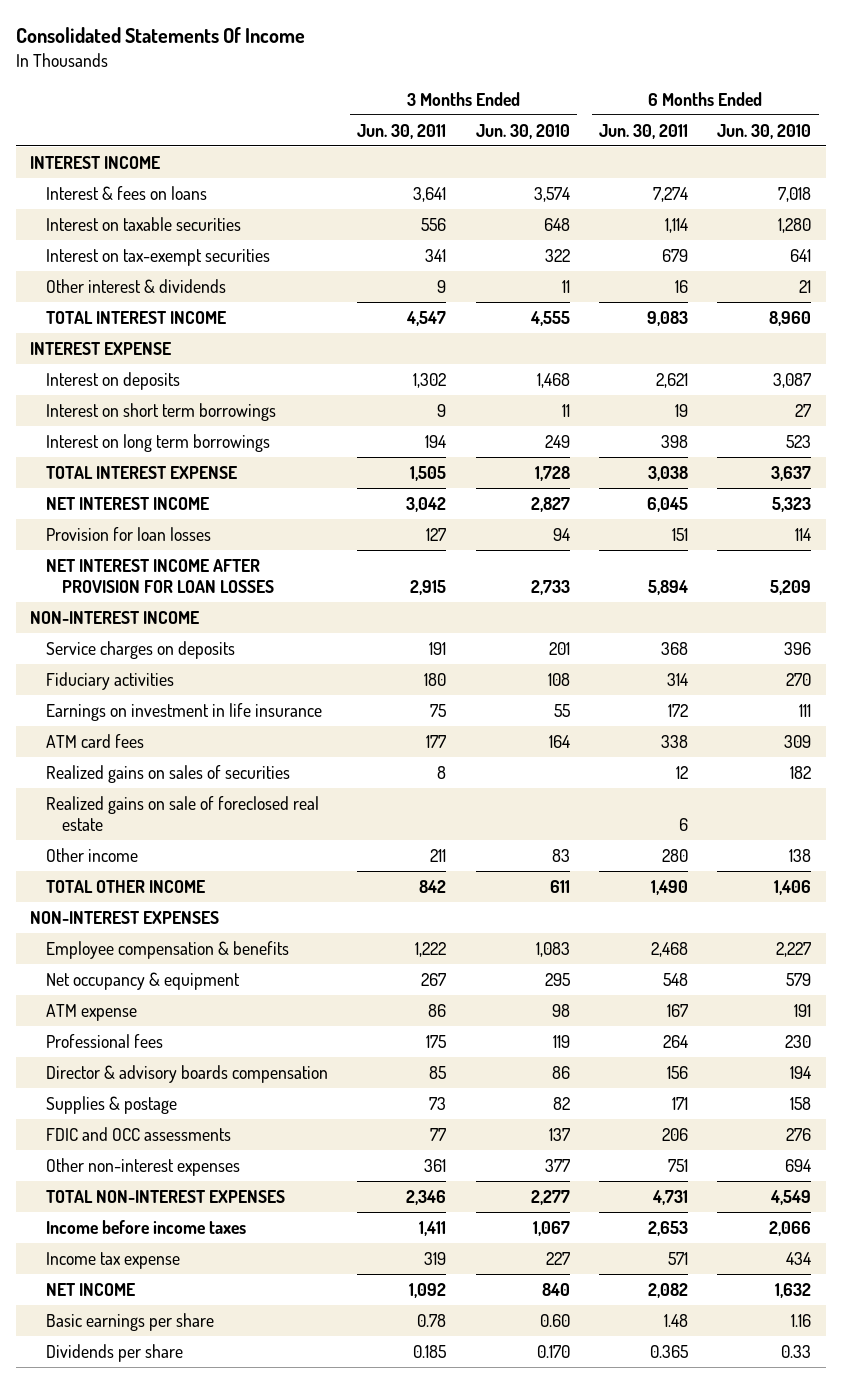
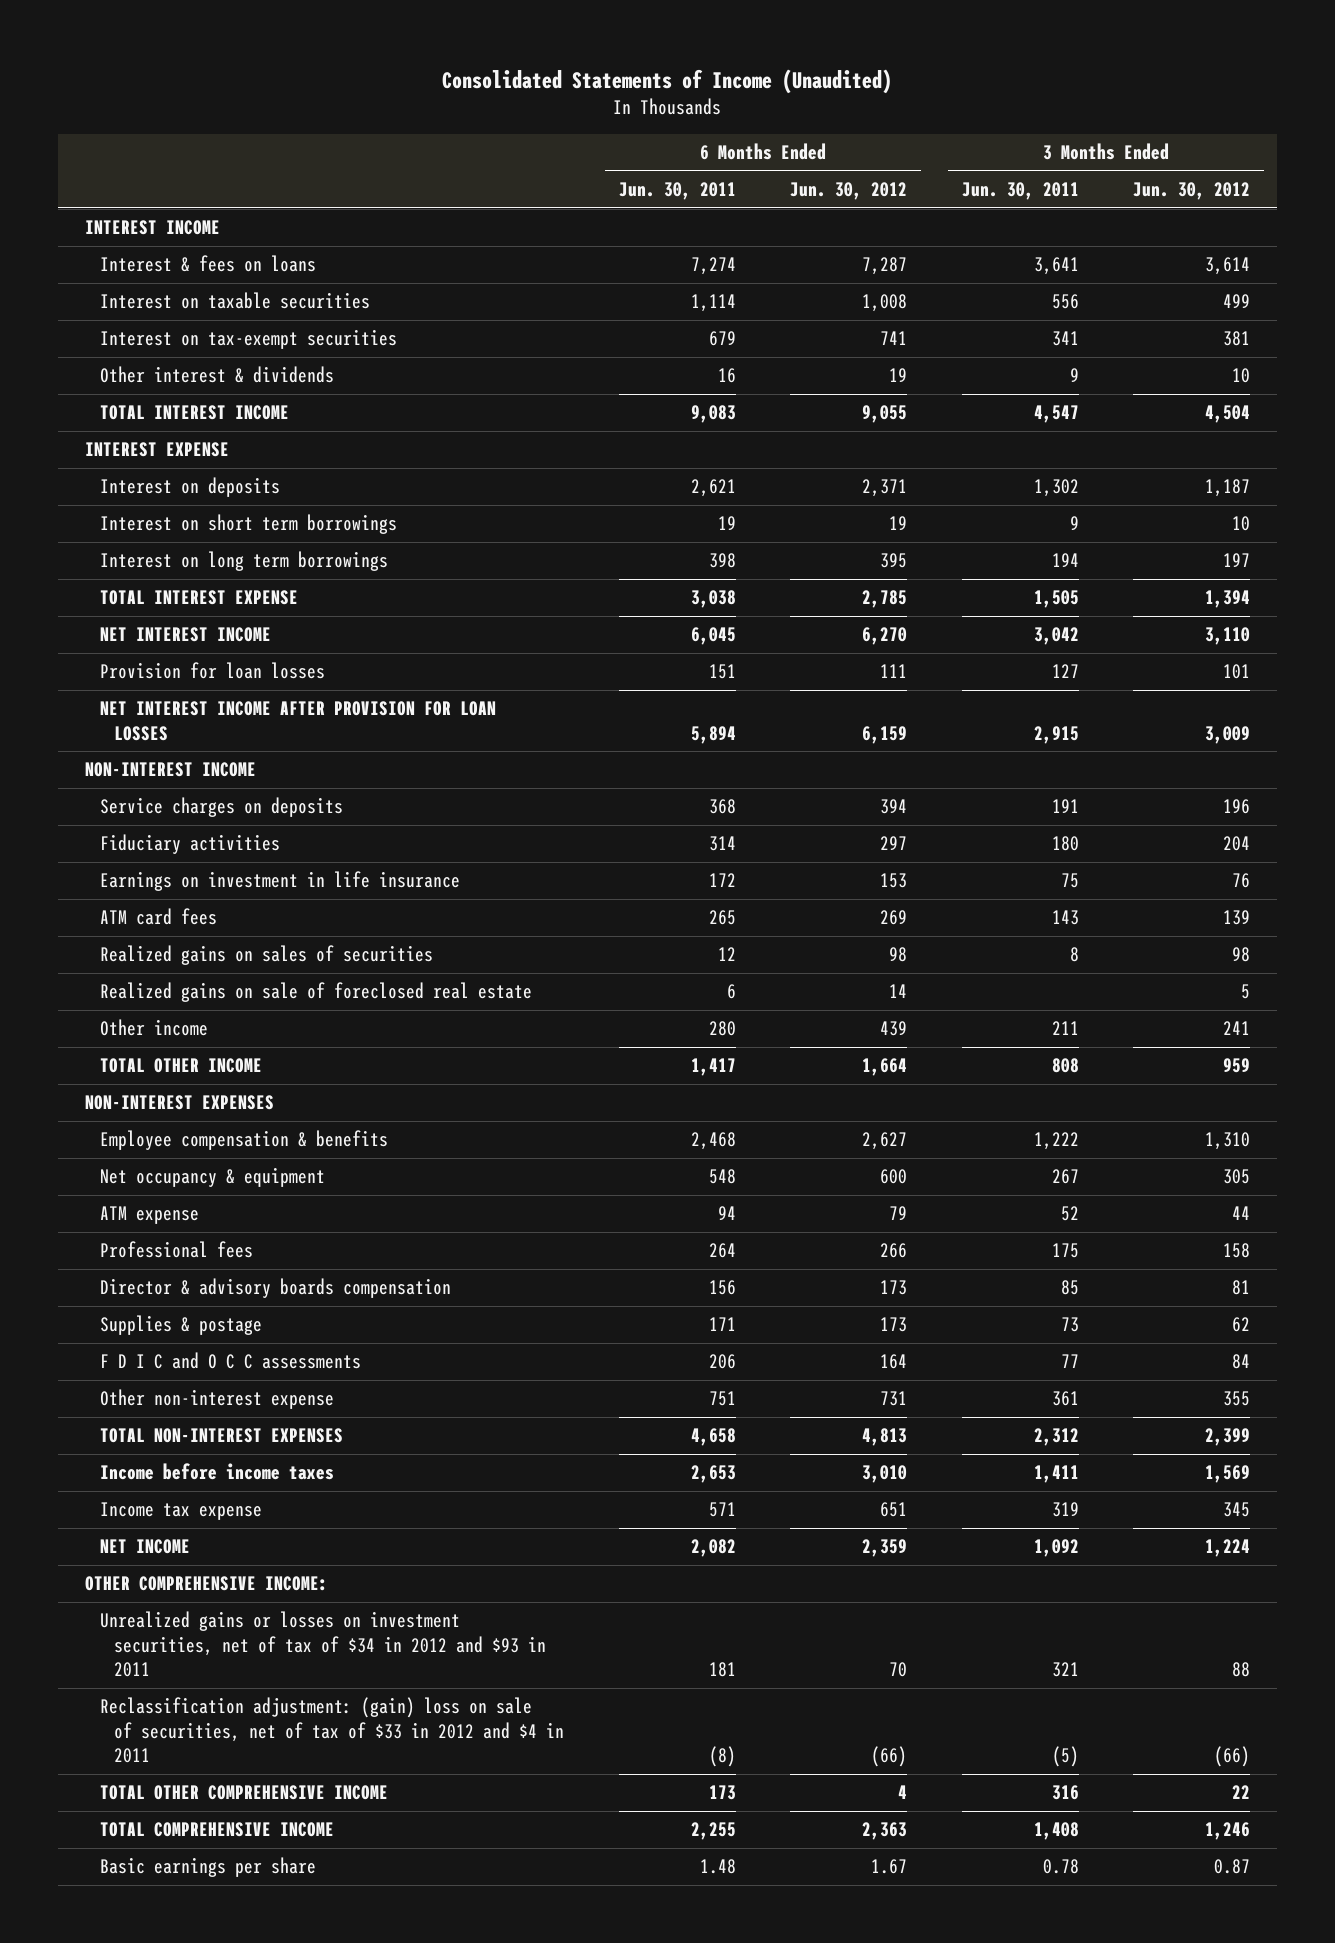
- Consolidated Statements Of Income
+ Consolidated Statements of Income (Unaudited)
- | 3 Months Ended Jun. 30, 2011 | 3 Months Ended Jun. 30, 2010 | 6 Months Ended Jun. 30, 2011 | 6 Months Ended Jun. 30, 2010
+ | 6 Months Ended Jun. 30, 2011 | 6 Months Ended Jun. 30, 2012 | 3 Months Ended Jun. 30, 2011 | 3 Months Ended Jun. 30, 2012
- ATM card fees | 177 | 164 | 338 | 309
+ ATM card fees | 265 | 269 | 143 | 139
- TOTAL OTHER INCOME | 842 | 611 | 1,490 | 1,406
+ TOTAL OTHER INCOME | 1,417 | 1,664 | 808 | 959
- ATM expense | 86 | 98 | 167 | 191
+ ATM expense | 94 | 79 | 52 | 44
- FDIC and OCC assessments | 77 | 137 | 206 | 276
- Other non-interest expenses | 361 | 377 | 751 | 694
- TOTAL NON-INTEREST EXPENSES | 2,346 | 2,277 | 4,731 | 4,549
+ F D I C and O C C assessments | 206 | 164 | 77 | 84
+ Other non-interest expense | 751 | 731 | 361 | 355
+ TOTAL NON-INTEREST EXPENSES | 4,658 | 4,813 | 2,312 | 2,399
+ OTHER COMPREHENSIVE INCOME:
+ Unrealized gains or losses on investment securities, net of tax of $34 in 2012 and $93 in 2011 | 181 | 70 | 321 | 88
+ Reclassification adjustment: (gain) loss on sale of securities, net of tax of $33 in 2012 and $4 in 2011 | (8) | (66) | (5) | (66)
+ TOTAL OTHER COMPREHENSIVE INCOME | 173 | 4 | 316 | 22
+ TOTAL COMPREHENSIVE INCOME | 2,255 | 2,363 | 1,408 | 1,246
- Dividends per share | 0.185 | 0.170 | 0.365 | 0.33

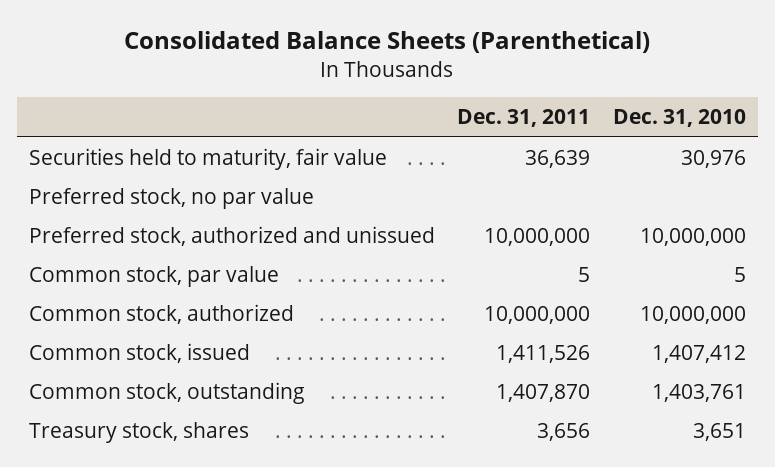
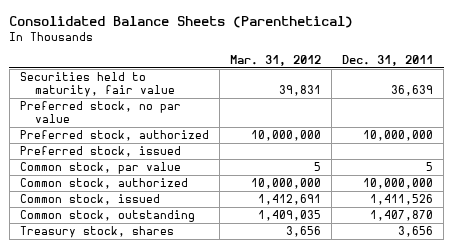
- | Dec. 31, 2011 | Dec. 31, 2010
+ | Mar. 31, 2012 | Dec. 31, 2011
- Preferred stock, authorized and unissued | 10,000,000 | 10,000,000
+ Preferred stock, authorized | 10,000,000 | 10,000,000
+ Preferred stock, issued

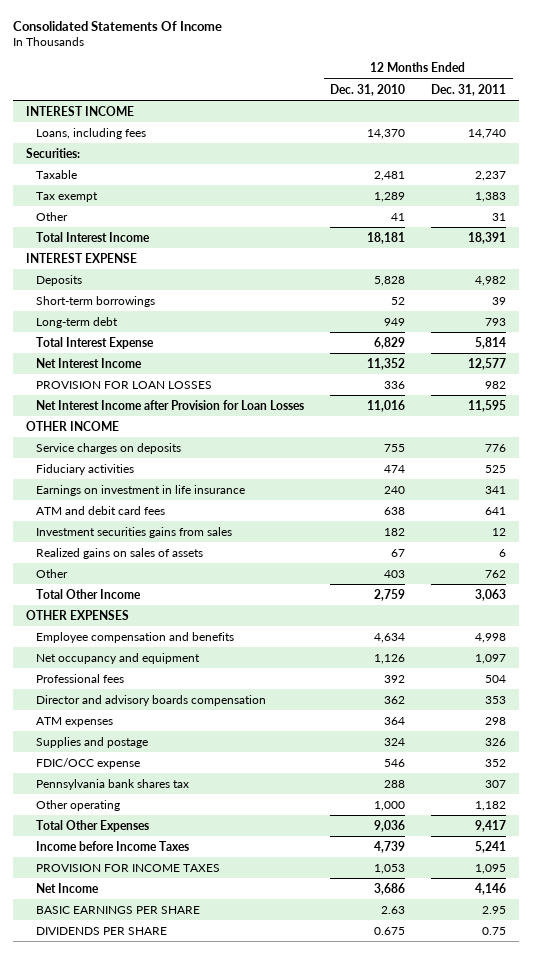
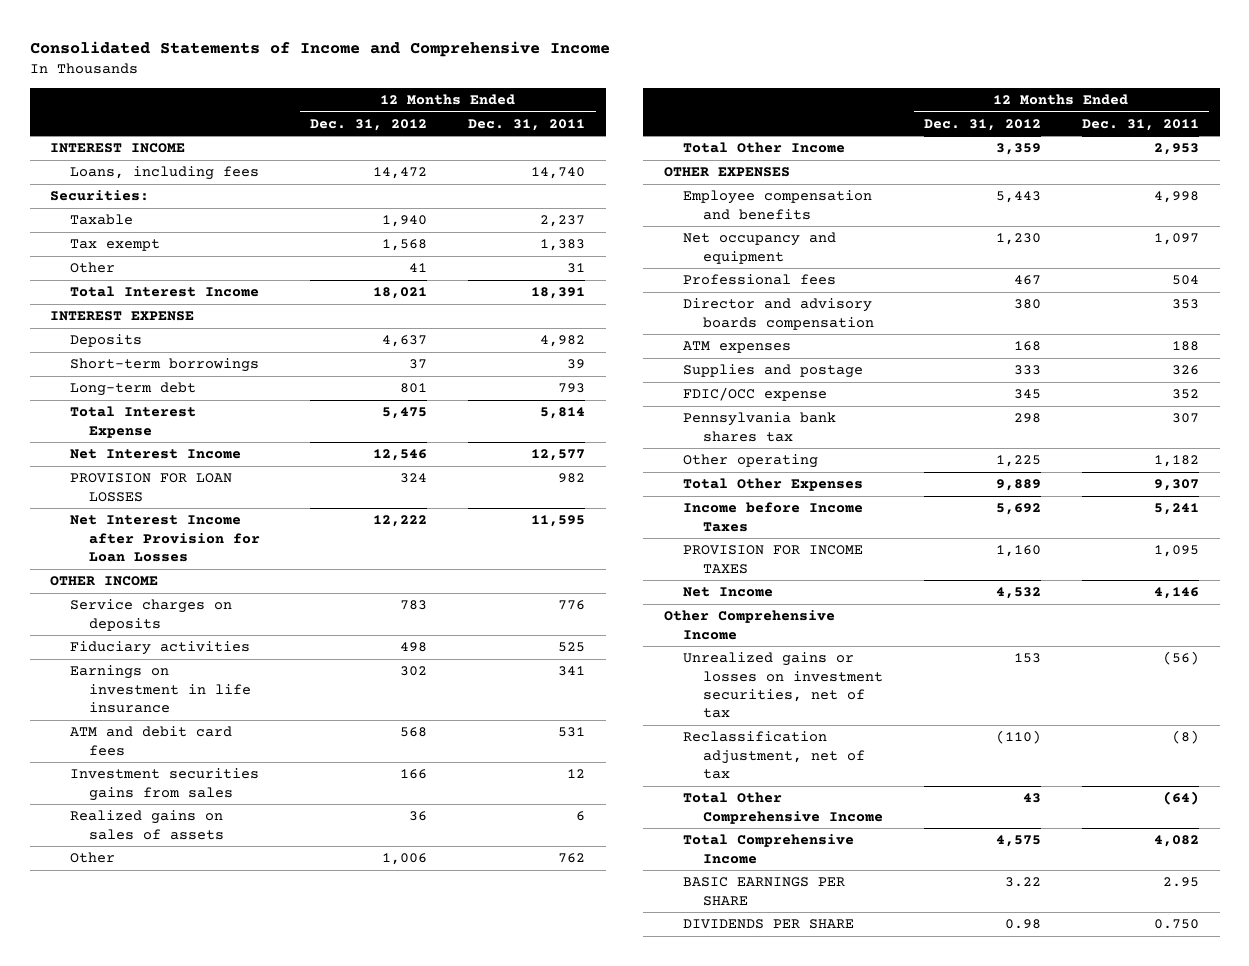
- Consolidated Statements Of Income
+ Consolidated Statements of Income and Comprehensive Income
- | 12 Months Ended Dec. 31, 2010 | 12 Months Ended Dec. 31, 2011
+ | 12 Months Ended Dec. 31, 2012 | 12 Months Ended Dec. 31, 2011
- ATM and debit card fees | 638 | 641
+ ATM and debit card fees | 568 | 531
- Total Other Income | 2,759 | 3,063
+ Total Other Income | 3,359 | 2,953
- ATM expenses | 364 | 298
+ ATM expenses | 168 | 188
- Total Other Expenses | 9,036 | 9,417
+ Total Other Expenses | 9,889 | 9,307
+ Other Comprehensive Income
+ Unrealized gains or losses on investment securities, net of tax | 153 | (56)
+ Reclassification adjustment, net of tax | (110) | (8)
+ Total Other Comprehensive Income | 43 | (64)
+ Total Comprehensive Income | 4,575 | 4,082
- DIVIDENDS PER SHARE | 0.675 | 0.75
+ DIVIDENDS PER SHARE | 0.98 | 0.750

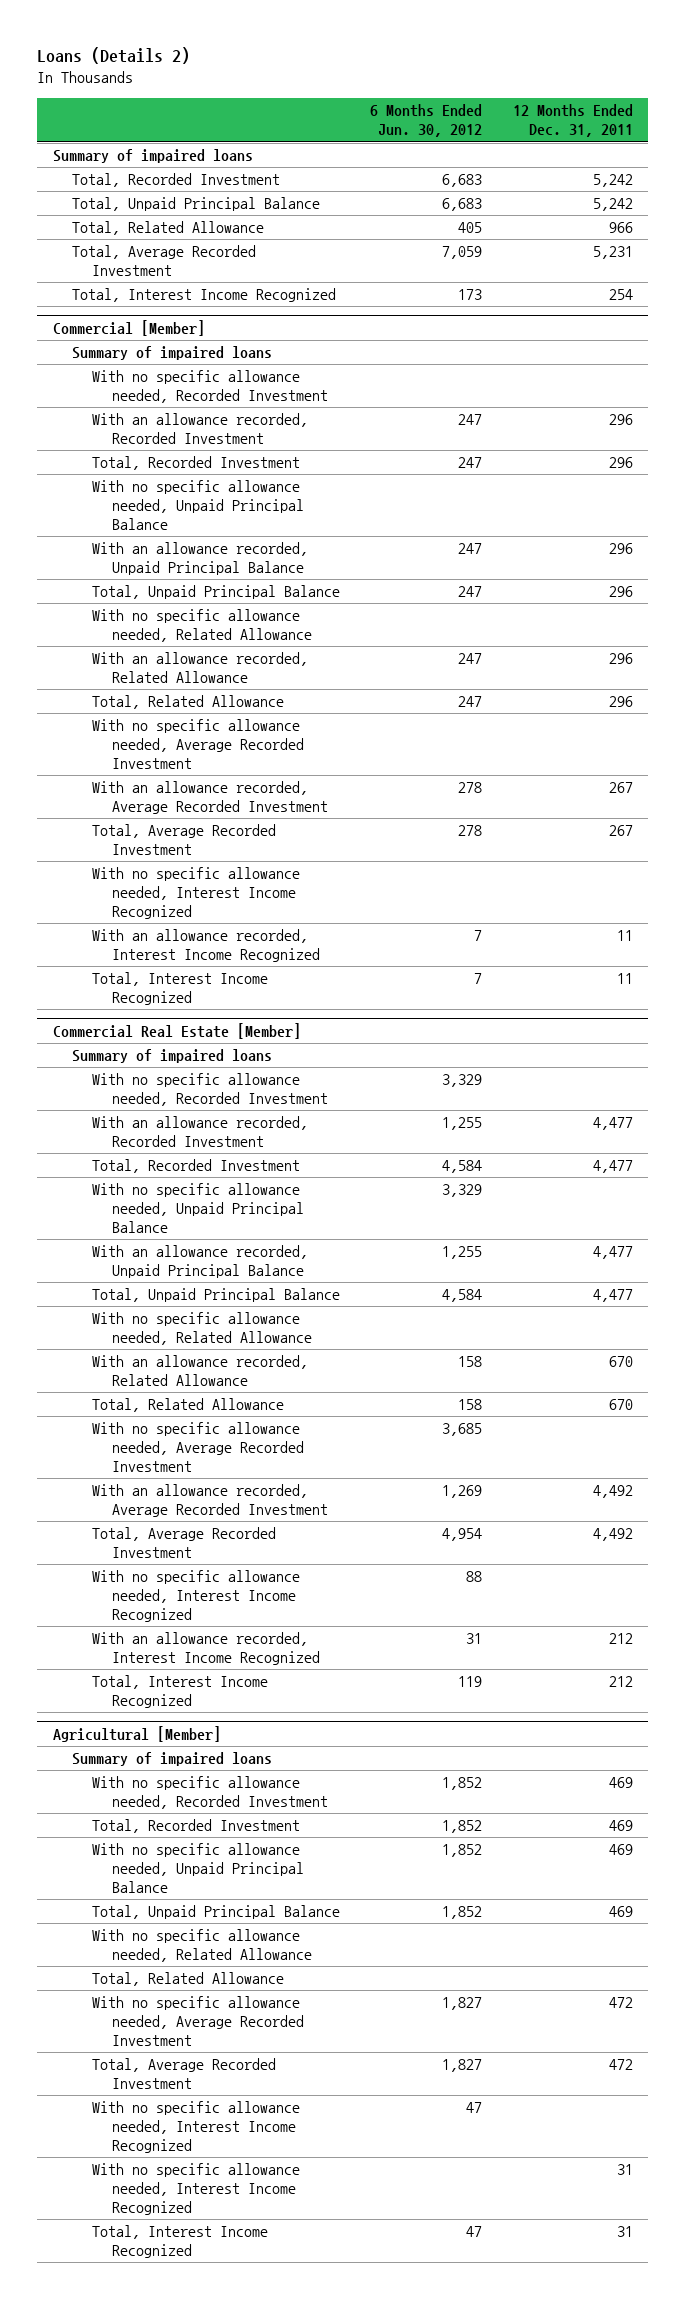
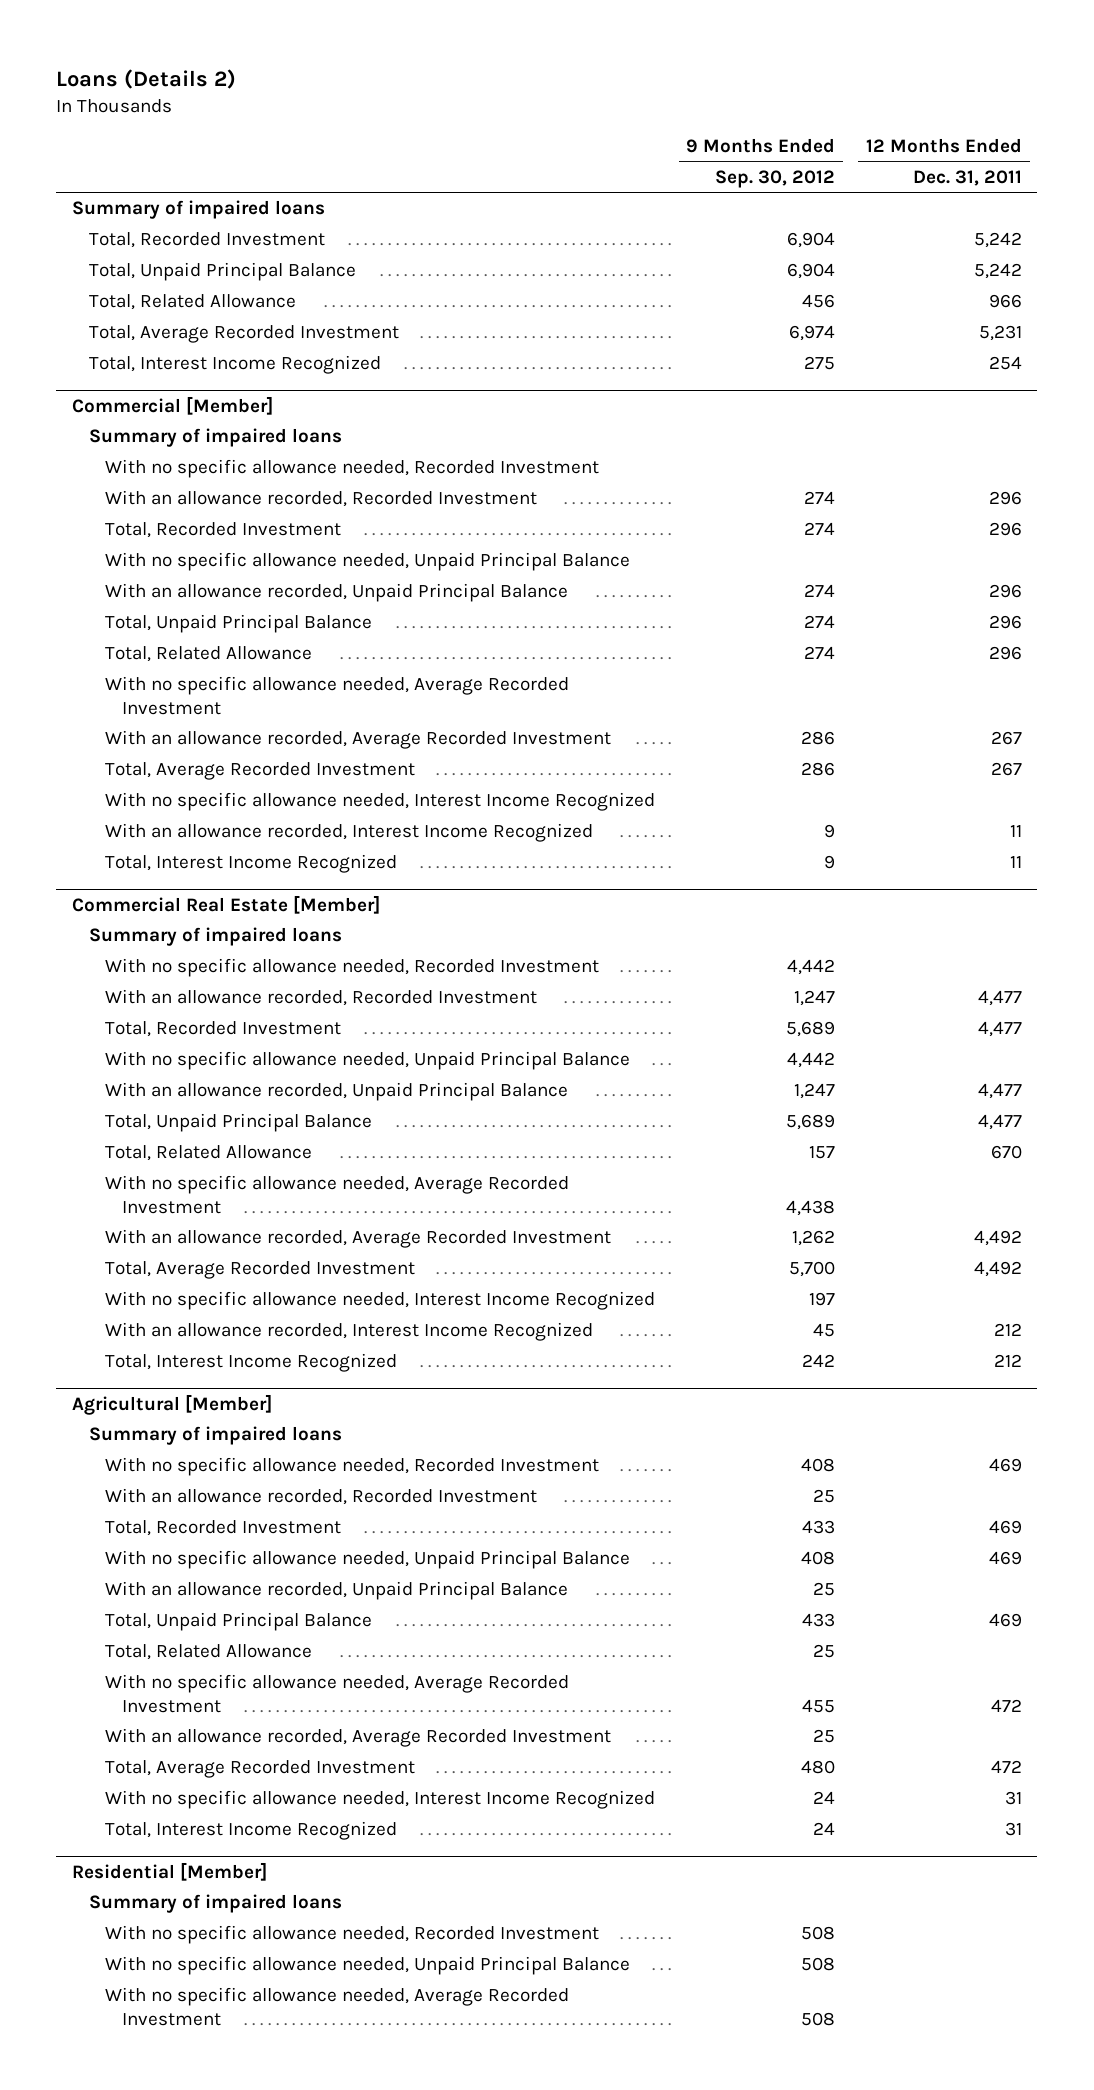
- | 6 Months Ended Jun. 30, 2012 | 12 Months Ended Dec. 31, 2011
+ | 9 Months Ended Sep. 30, 2012 | 12 Months Ended Dec. 31, 2011
@ Commercial [Member]
- With no specific allowance needed, Related Allowance
- With an allowance recorded, Related Allowance | 247 | 296
@ Commercial Real Estate [Member]
- With no specific allowance needed, Related Allowance
- With an allowance recorded, Related Allowance | 158 | 670
@ Agricultural [Member]
+ With an allowance recorded, Recorded Investment | 25 |
+ With an allowance recorded, Unpaid Principal Balance | 25 |
- With no specific allowance needed, Related Allowance
+ With an allowance recorded, Average Recorded Investment | 25 |
- With no specific allowance needed, Interest Income Recognized | 47 |
+ Residential [Member]
+ Summary of impaired loans
+ With no specific allowance needed, Recorded Investment | 508 |
+ With no specific allowance needed, Unpaid Principal Balance | 508 |
+ With no specific allowance needed, Average Recorded Investment | 508 |

